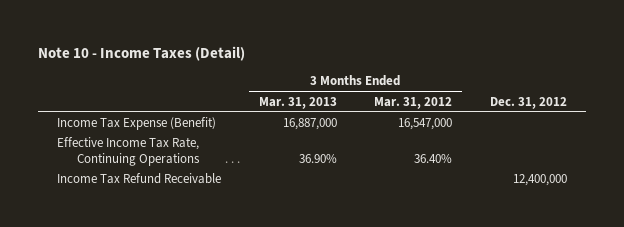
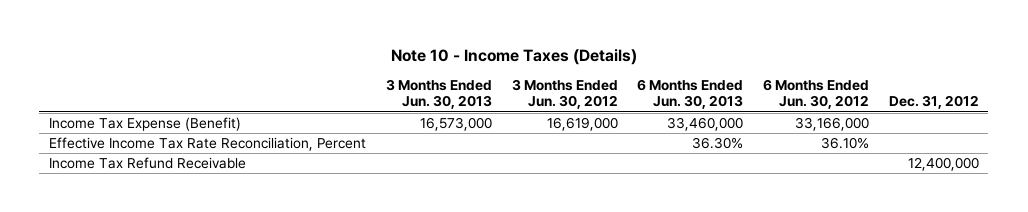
- Note 10 - Income Taxes (Detail)
+ Note 10 - Income Taxes (Details)
- | 3 Months Ended Mar. 31, 2013 | 3 Months Ended Mar. 31, 2012 | Dec. 31, 2012
+ | 3 Months Ended Jun. 30, 2013 | 3 Months Ended Jun. 30, 2012 | 6 Months Ended Jun. 30, 2013 | 6 Months Ended Jun. 30, 2012 | Dec. 31, 2012
- Effective Income Tax Rate, Continuing Operations | 36.90% | 36.40% |
+ Effective Income Tax Rate Reconciliation, Percent | | | 36.30% | 36.10% |

